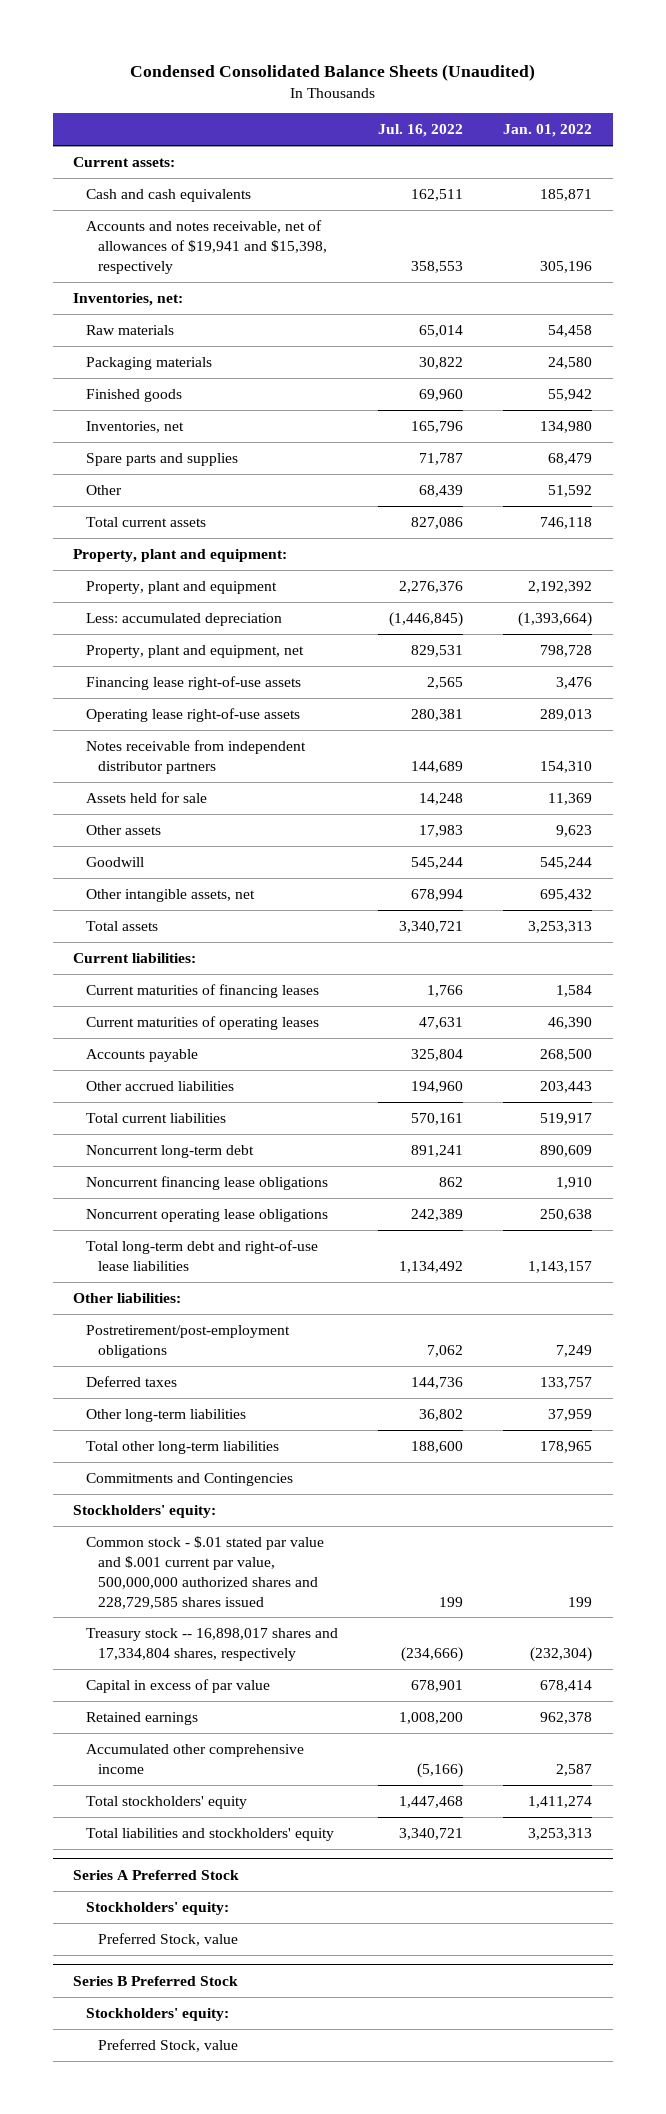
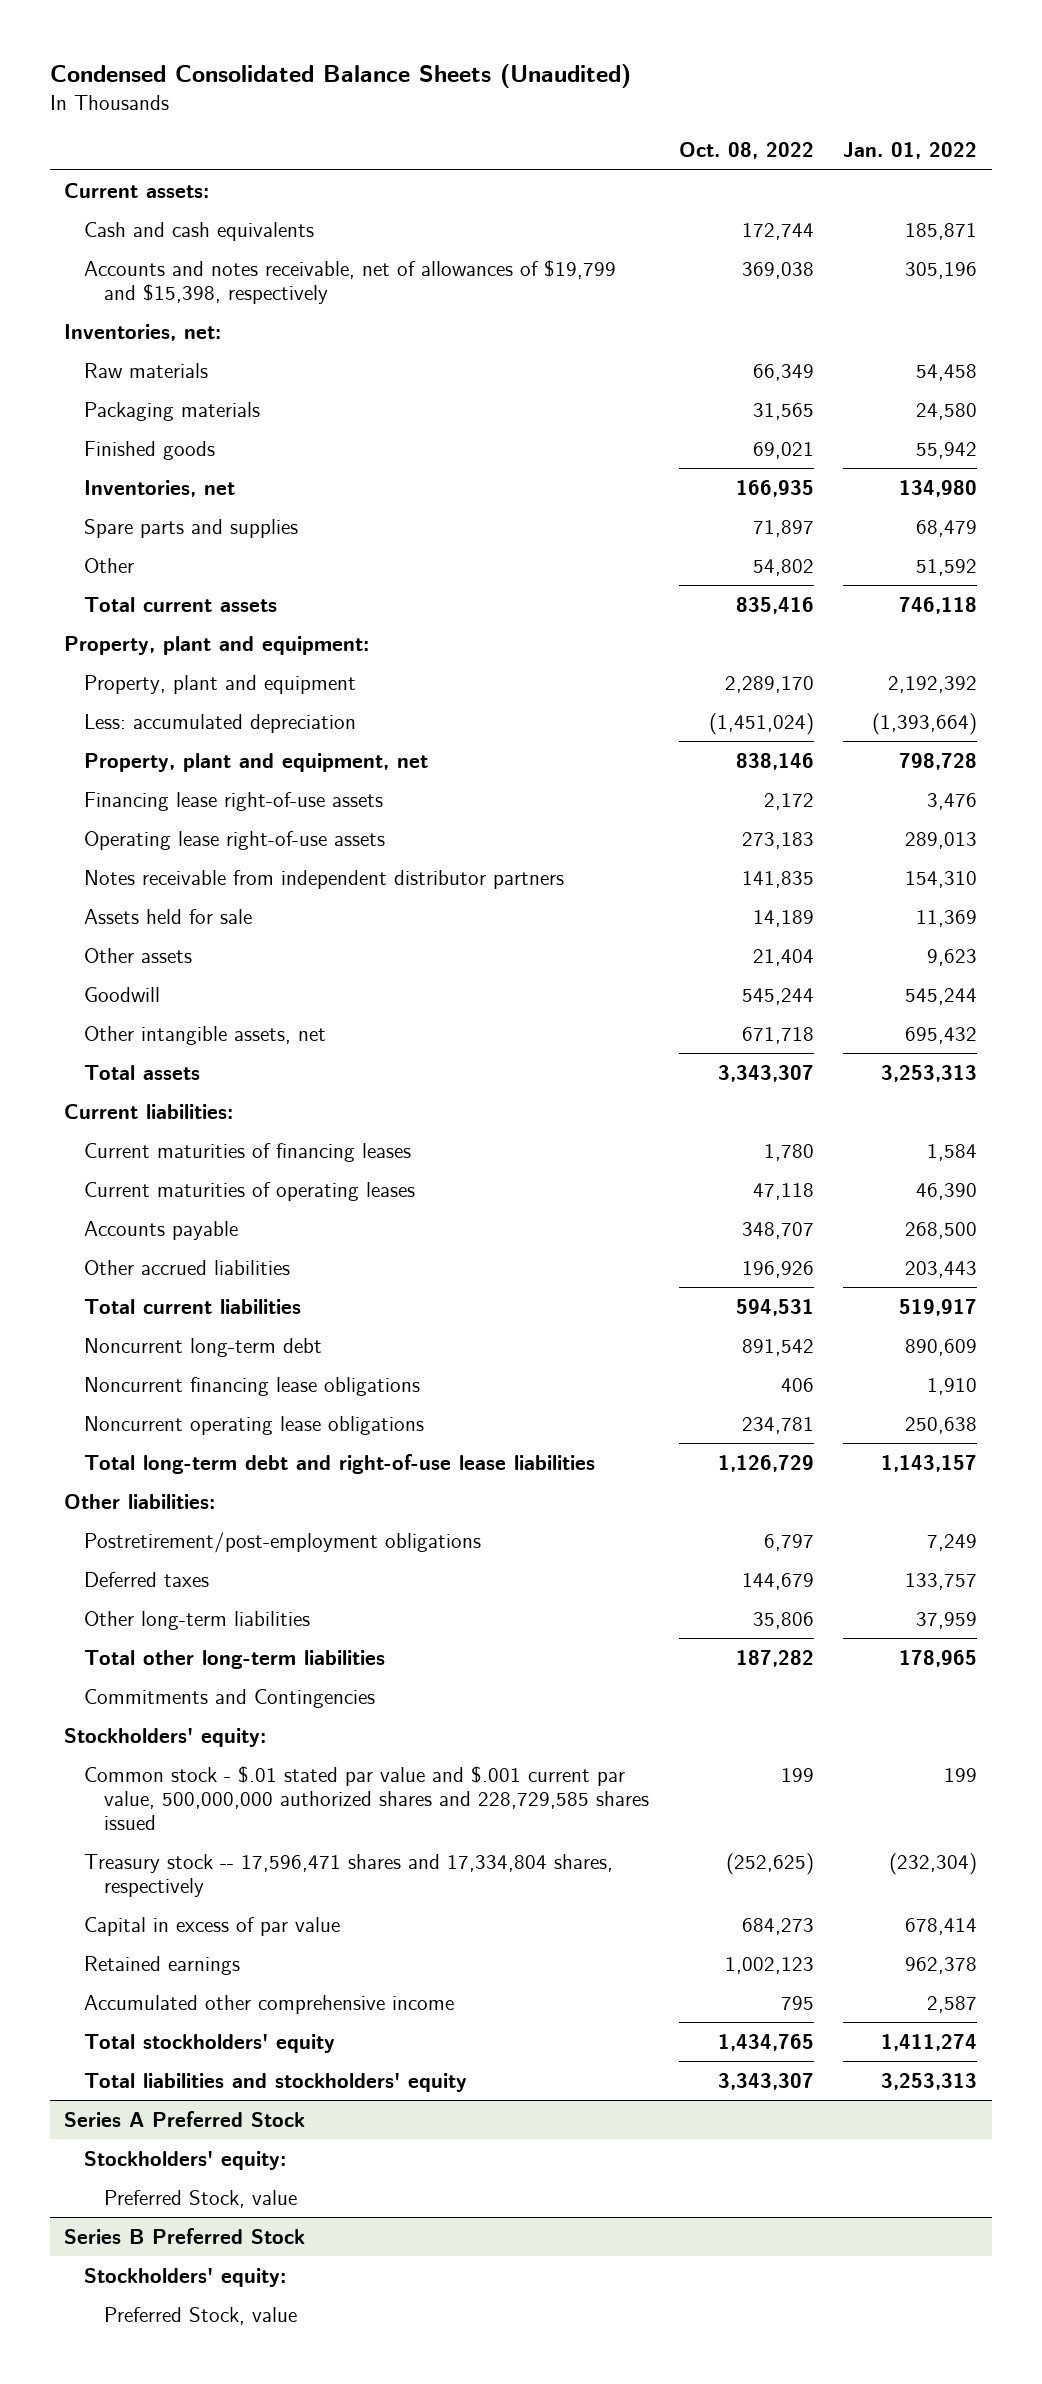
- | Jul. 16, 2022 | Jan. 01, 2022
+ | Oct. 08, 2022 | Jan. 01, 2022
- Accounts and notes receivable, net of allowances of $19,941 and $15,398, respectively | 358,553 | 305,196
+ Accounts and notes receivable, net of allowances of $19,799 and $15,398, respectively | 369,038 | 305,196
- Treasury stock -- 16,898,017 shares and 17,334,804 shares, respectively | (234,666) | (232,304)
+ Treasury stock -- 17,596,471 shares and 17,334,804 shares, respectively | (252,625) | (232,304)

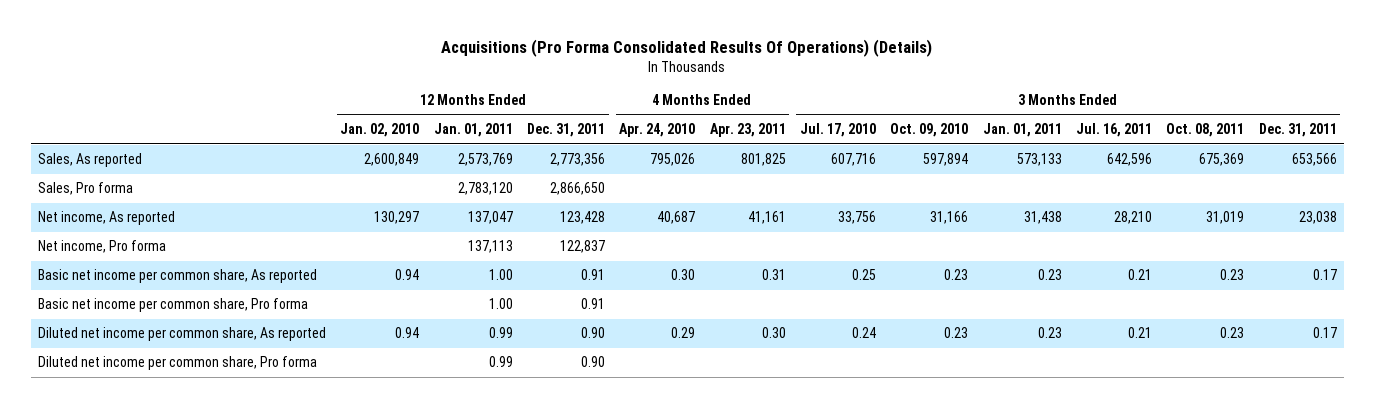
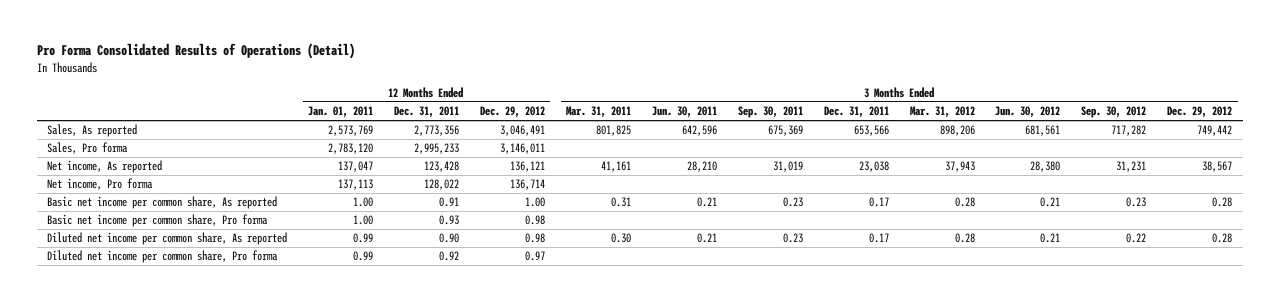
- Acquisitions (Pro Forma Consolidated Results Of Operations) (Details)
+ Pro Forma Consolidated Results of Operations (Detail)
- | 12 Months Ended Jan. 02, 2010 | 12 Months Ended Jan. 01, 2011 | 12 Months Ended Dec. 31, 2011 | 4 Months Ended Apr. 24, 2010 | 4 Months Ended Apr. 23, 2011 | 3 Months Ended Jul. 17, 2010 | 3 Months Ended Oct. 09, 2010 | 3 Months Ended Jan. 01, 2011 | 3 Months Ended Jul. 16, 2011 | 3 Months Ended Oct. 08, 2011 | 3 Months Ended Dec. 31, 2011
+ | 12 Months Ended Jan. 01, 2011 | 12 Months Ended Dec. 31, 2011 | 12 Months Ended Dec. 29, 2012 | 3 Months Ended Mar. 31, 2011 | 3 Months Ended Jun. 30, 2011 | 3 Months Ended Sep. 30, 2011 | 3 Months Ended Dec. 31, 2011 | 3 Months Ended Mar. 31, 2012 | 3 Months Ended Jun. 30, 2012 | 3 Months Ended Sep. 30, 2012 | 3 Months Ended Dec. 29, 2012
- Sales, Pro forma | | 2,783,120 | 2,866,650 | | | | | | | |
+ Sales, Pro forma | 2,783,120 | 2,995,233 | 3,146,011 | | | | | | | |
- Net income, Pro forma | | 137,113 | 122,837 | | | | | | | |
+ Net income, Pro forma | 137,113 | 128,022 | 136,714 | | | | | | | |
- Basic net income per common share, Pro forma | | 1.00 | 0.91 | | | | | | | |
+ Basic net income per common share, Pro forma | 1.00 | 0.93 | 0.98 | | | | | | | |
- Diluted net income per common share, Pro forma | | 0.99 | 0.90 | | | | | | | |
+ Diluted net income per common share, Pro forma | 0.99 | 0.92 | 0.97 | | | | | | | |

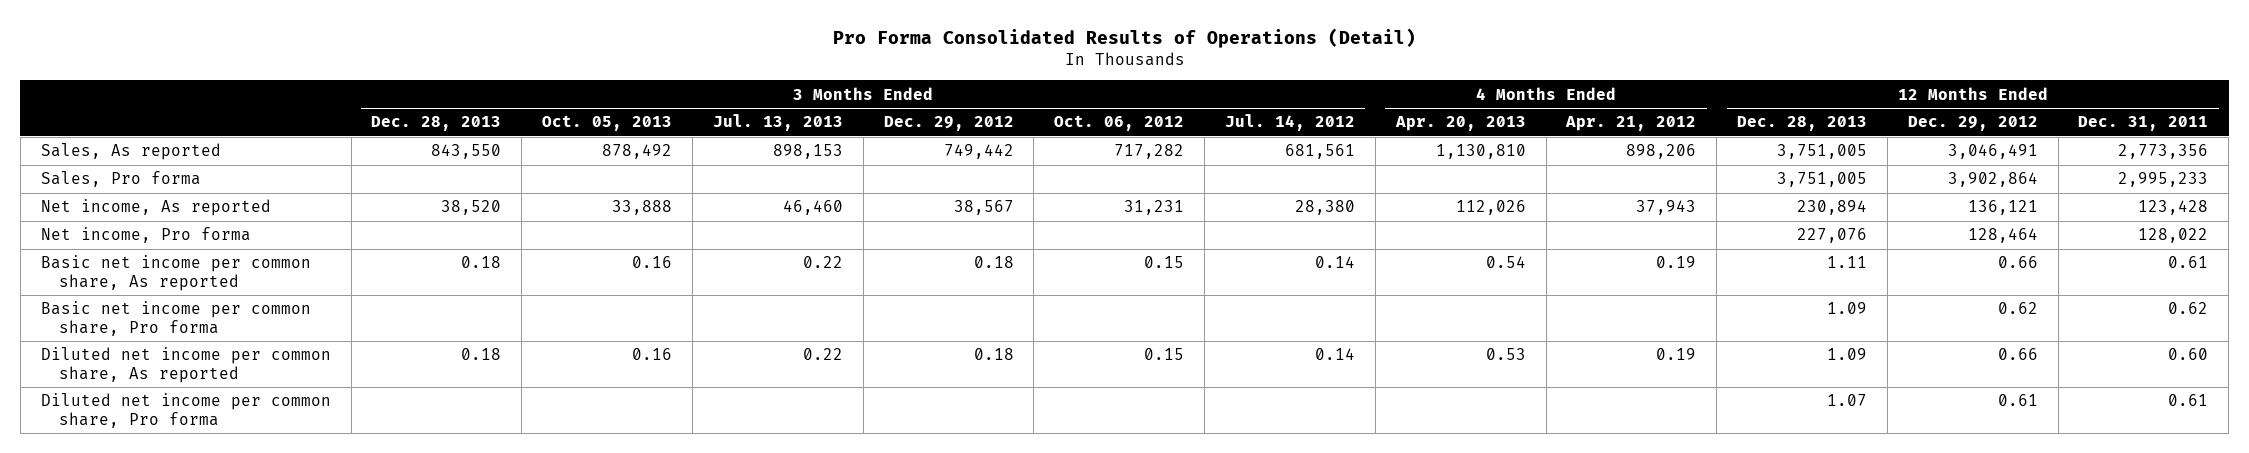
- | 12 Months Ended Jan. 01, 2011 | 12 Months Ended Dec. 31, 2011 | 12 Months Ended Dec. 29, 2012 | 3 Months Ended Mar. 31, 2011 | 3 Months Ended Jun. 30, 2011 | 3 Months Ended Sep. 30, 2011 | 3 Months Ended Dec. 31, 2011 | 3 Months Ended Mar. 31, 2012 | 3 Months Ended Jun. 30, 2012 | 3 Months Ended Sep. 30, 2012 | 3 Months Ended Dec. 29, 2012
+ | 3 Months Ended Dec. 28, 2013 | 3 Months Ended Oct. 05, 2013 | 3 Months Ended Jul. 13, 2013 | 3 Months Ended Dec. 29, 2012 | 3 Months Ended Oct. 06, 2012 | 3 Months Ended Jul. 14, 2012 | 4 Months Ended Apr. 20, 2013 | 4 Months Ended Apr. 21, 2012 | 12 Months Ended Dec. 28, 2013 | 12 Months Ended Dec. 29, 2012 | 12 Months Ended Dec. 31, 2011
- Sales, Pro forma | 2,783,120 | 2,995,233 | 3,146,011 | | | | | | | |
+ Sales, Pro forma | | | | | | | | | 3,751,005 | 3,902,864 | 2,995,233
- Net income, Pro forma | 137,113 | 128,022 | 136,714 | | | | | | | |
- Basic net income per common share, As reported | 1.00 | 0.91 | 1.00 | 0.31 | 0.21 | 0.23 | 0.17 | 0.28 | 0.21 | 0.23 | 0.28
- Basic net income per common share, Pro forma | 1.00 | 0.93 | 0.98 | | | | | | | |
- Diluted net income per common share, As reported | 0.99 | 0.90 | 0.98 | 0.30 | 0.21 | 0.23 | 0.17 | 0.28 | 0.21 | 0.22 | 0.28
- Diluted net income per common share, Pro forma | 0.99 | 0.92 | 0.97 | | | | | | | |
+ Net income, Pro forma | | | | | | | | | 227,076 | 128,464 | 128,022
+ Basic net income per common share, As reported | 0.18 | 0.16 | 0.22 | 0.18 | 0.15 | 0.14 | 0.54 | 0.19 | 1.11 | 0.66 | 0.61
+ Basic net income per common share, Pro forma | | | | | | | | | 1.09 | 0.62 | 0.62
+ Diluted net income per common share, As reported | 0.18 | 0.16 | 0.22 | 0.18 | 0.15 | 0.14 | 0.53 | 0.19 | 1.09 | 0.66 | 0.60
+ Diluted net income per common share, Pro forma | | | | | | | | | 1.07 | 0.61 | 0.61

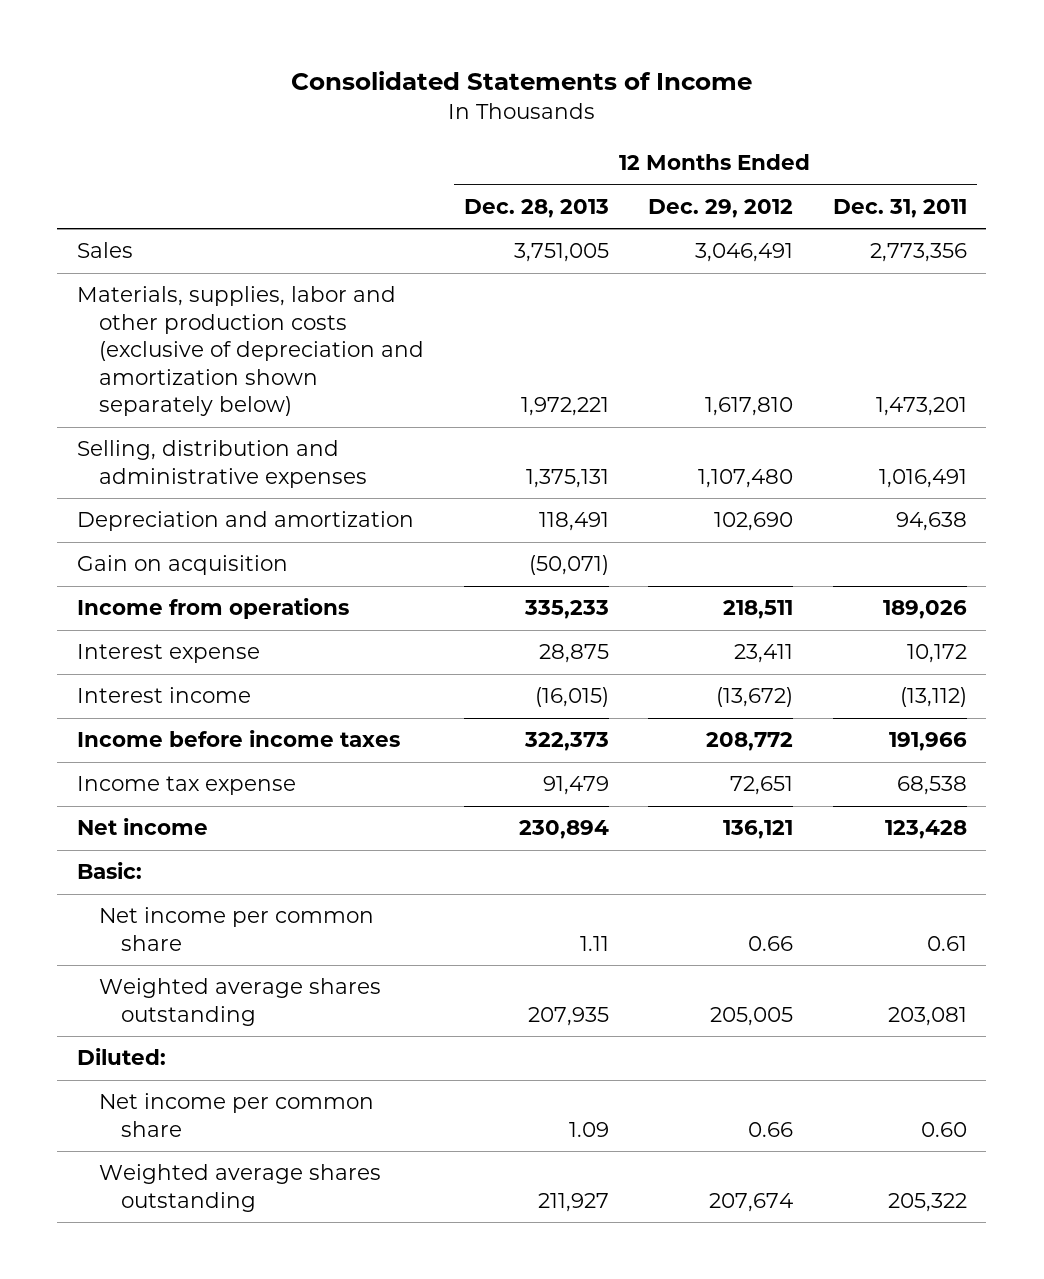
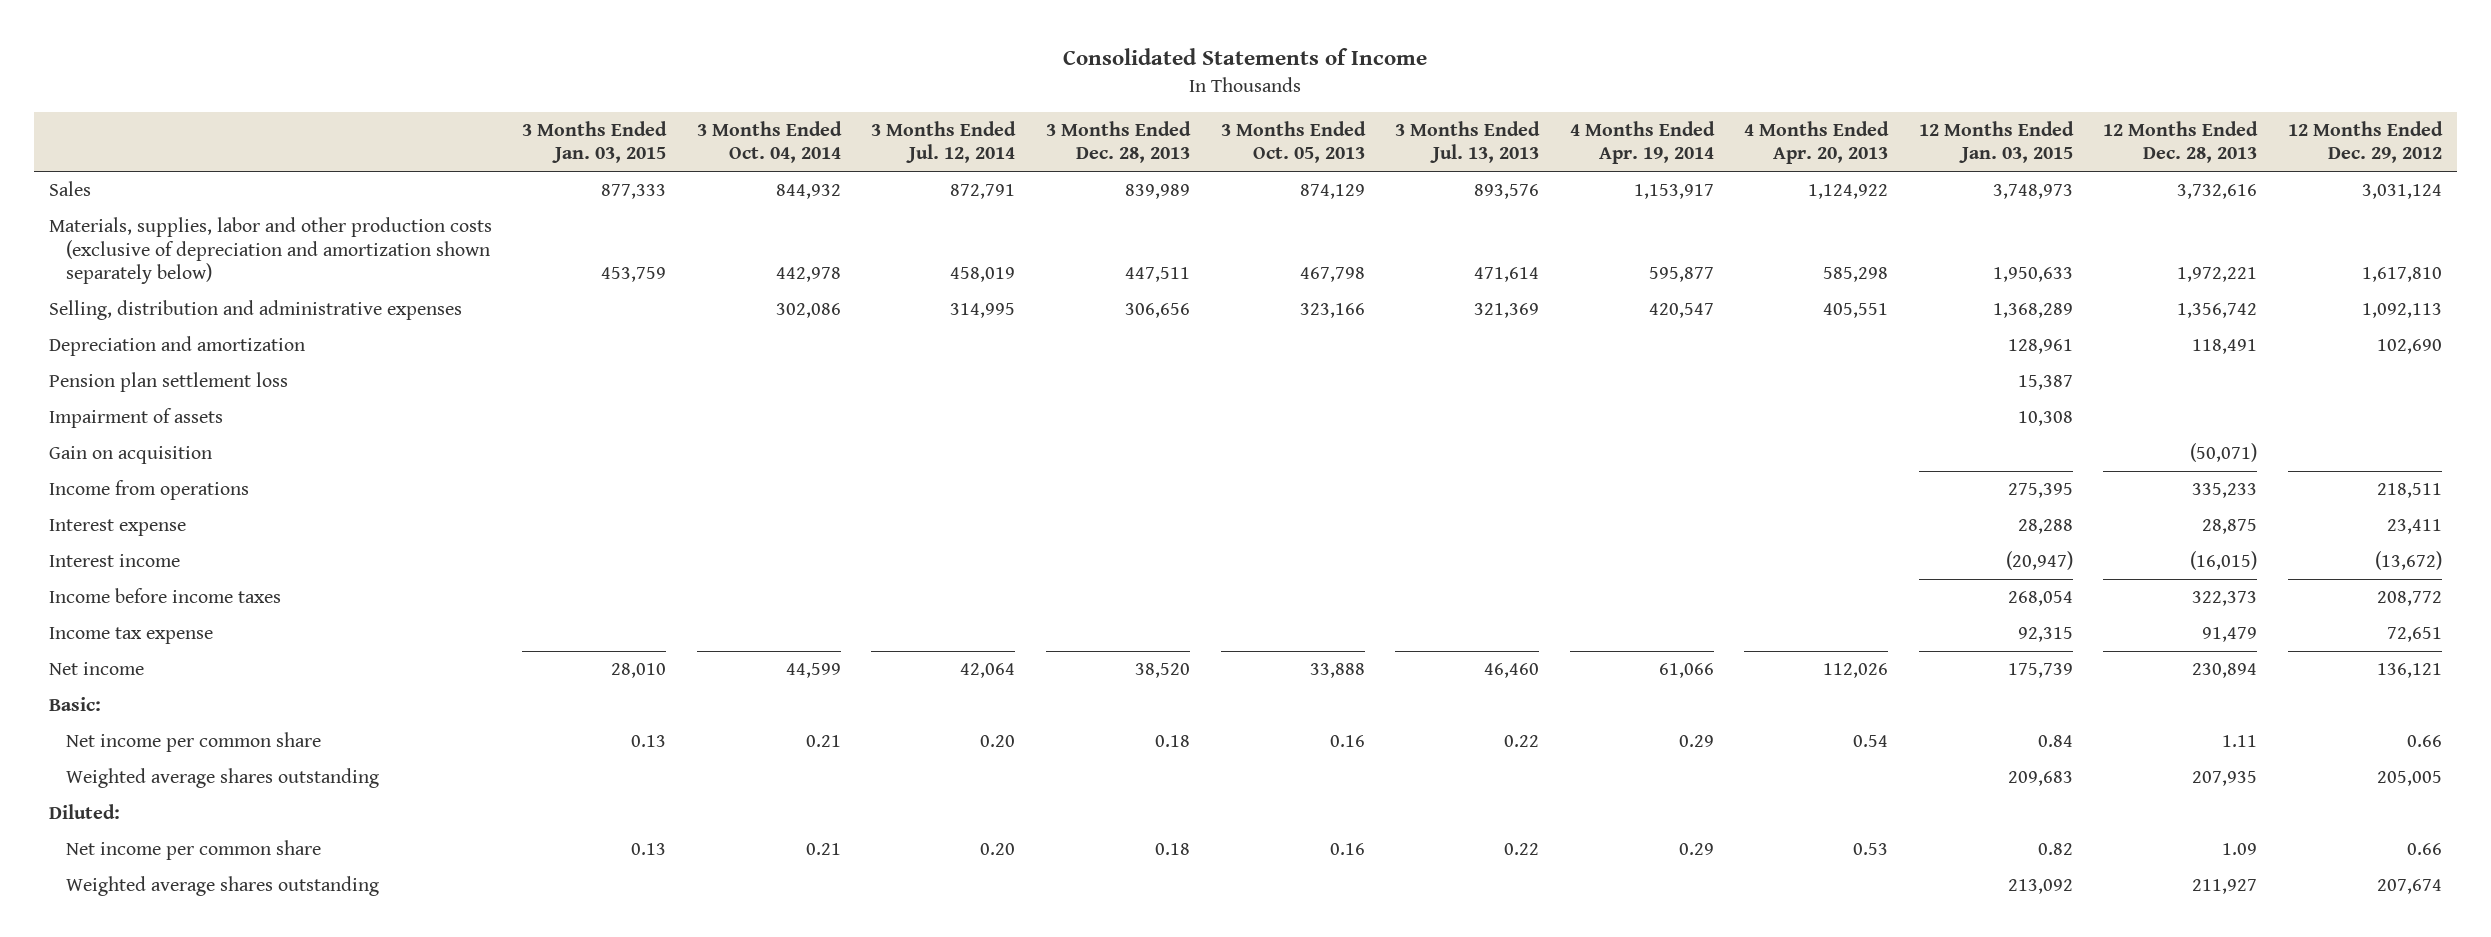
- | 12 Months Ended Dec. 28, 2013 | 12 Months Ended Dec. 29, 2012 | 12 Months Ended Dec. 31, 2011
+ | 3 Months Ended Jan. 03, 2015 | 3 Months Ended Oct. 04, 2014 | 3 Months Ended Jul. 12, 2014 | 3 Months Ended Dec. 28, 2013 | 3 Months Ended Oct. 05, 2013 | 3 Months Ended Jul. 13, 2013 | 4 Months Ended Apr. 19, 2014 | 4 Months Ended Apr. 20, 2013 | 12 Months Ended Jan. 03, 2015 | 12 Months Ended Dec. 28, 2013 | 12 Months Ended Dec. 29, 2012
- Sales | 3,751,005 | 3,046,491 | 2,773,356
+ Sales | 877,333 | 844,932 | 872,791 | 839,989 | 874,129 | 893,576 | 1,153,917 | 1,124,922 | 3,748,973 | 3,732,616 | 3,031,124
- Selling, distribution and administrative expenses | 1,375,131 | 1,107,480 | 1,016,491
+ Selling, distribution and administrative expenses | | 302,086 | 314,995 | 306,656 | 323,166 | 321,369 | 420,547 | 405,551 | 1,368,289 | 1,356,742 | 1,092,113
+ Pension plan settlement loss | | | | | | | | | 15,387 | |
+ Impairment of assets | | | | | | | | | 10,308 | |

